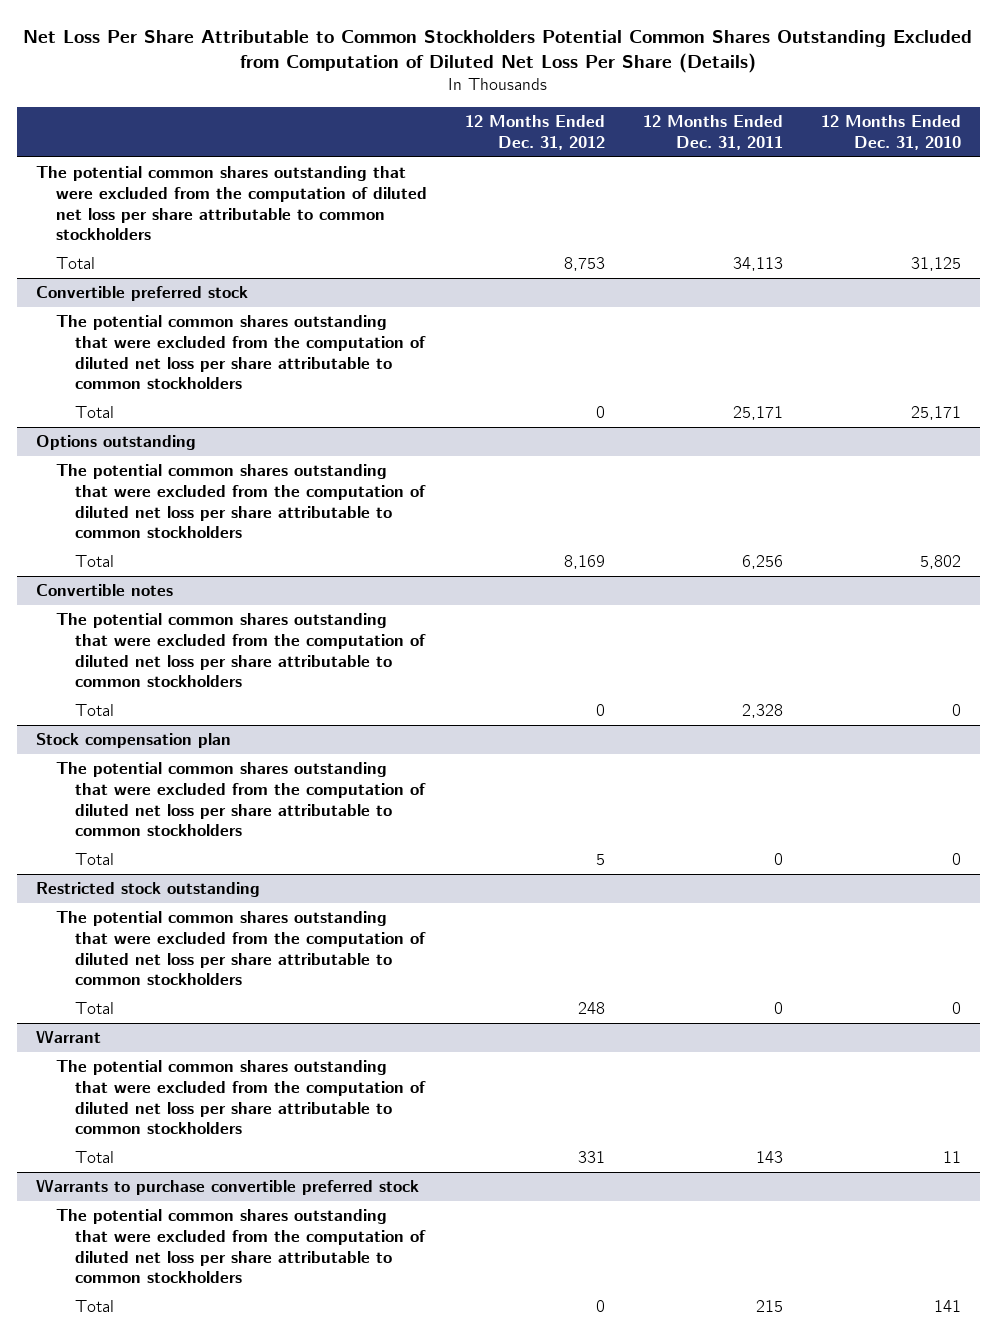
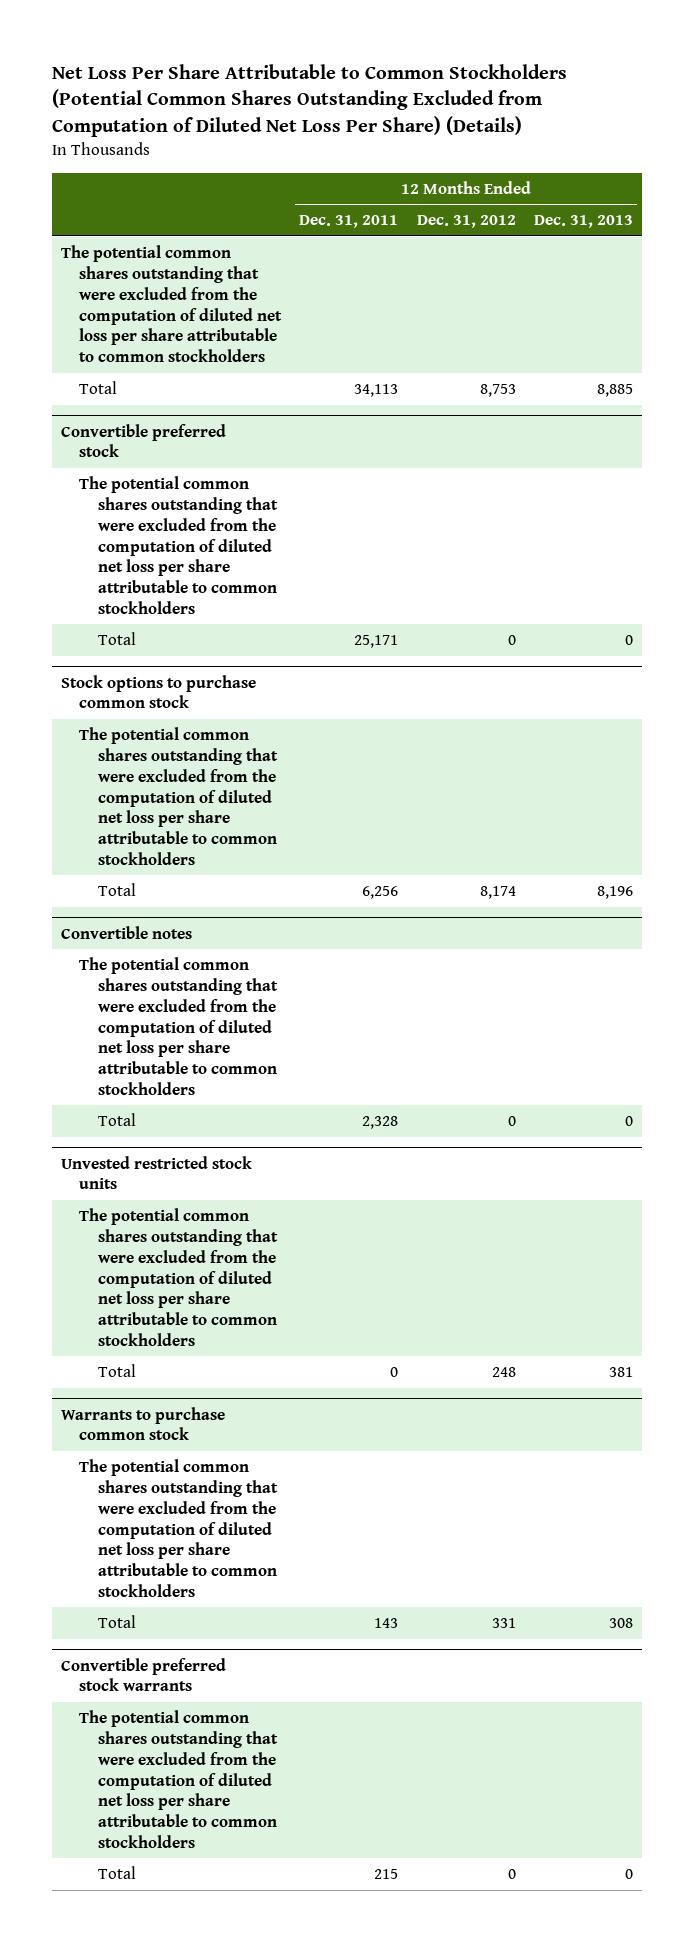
- Net Loss Per Share Attributable to Common Stockholders Potential Common Shares Outstanding Excluded from Computation of Diluted Net Loss Per Share (Details)
+ Net Loss Per Share Attributable to Common Stockholders (Potential Common Shares Outstanding Excluded from Computation of Diluted Net Loss Per Share) (Details)
- | 12 Months Ended Dec. 31, 2012 | 12 Months Ended Dec. 31, 2011 | 12 Months Ended Dec. 31, 2010
+ | 12 Months Ended Dec. 31, 2011 | 12 Months Ended Dec. 31, 2012 | 12 Months Ended Dec. 31, 2013
- Options outstanding
+ Stock options to purchase common stock
- Total | 8,169 | 6,256 | 5,802
+ Total | 6,256 | 8,174 | 8,196
- Stock compensation plan
- The potential common shares outstanding that were excluded from the computation of diluted net loss per share attributable to common stockholders
- Total | 5 | 0 | 0
- Restricted stock outstanding
+ Unvested restricted stock units
- Warrant
+ Warrants to purchase common stock
- Warrants to purchase convertible preferred stock
+ Convertible preferred stock warrants

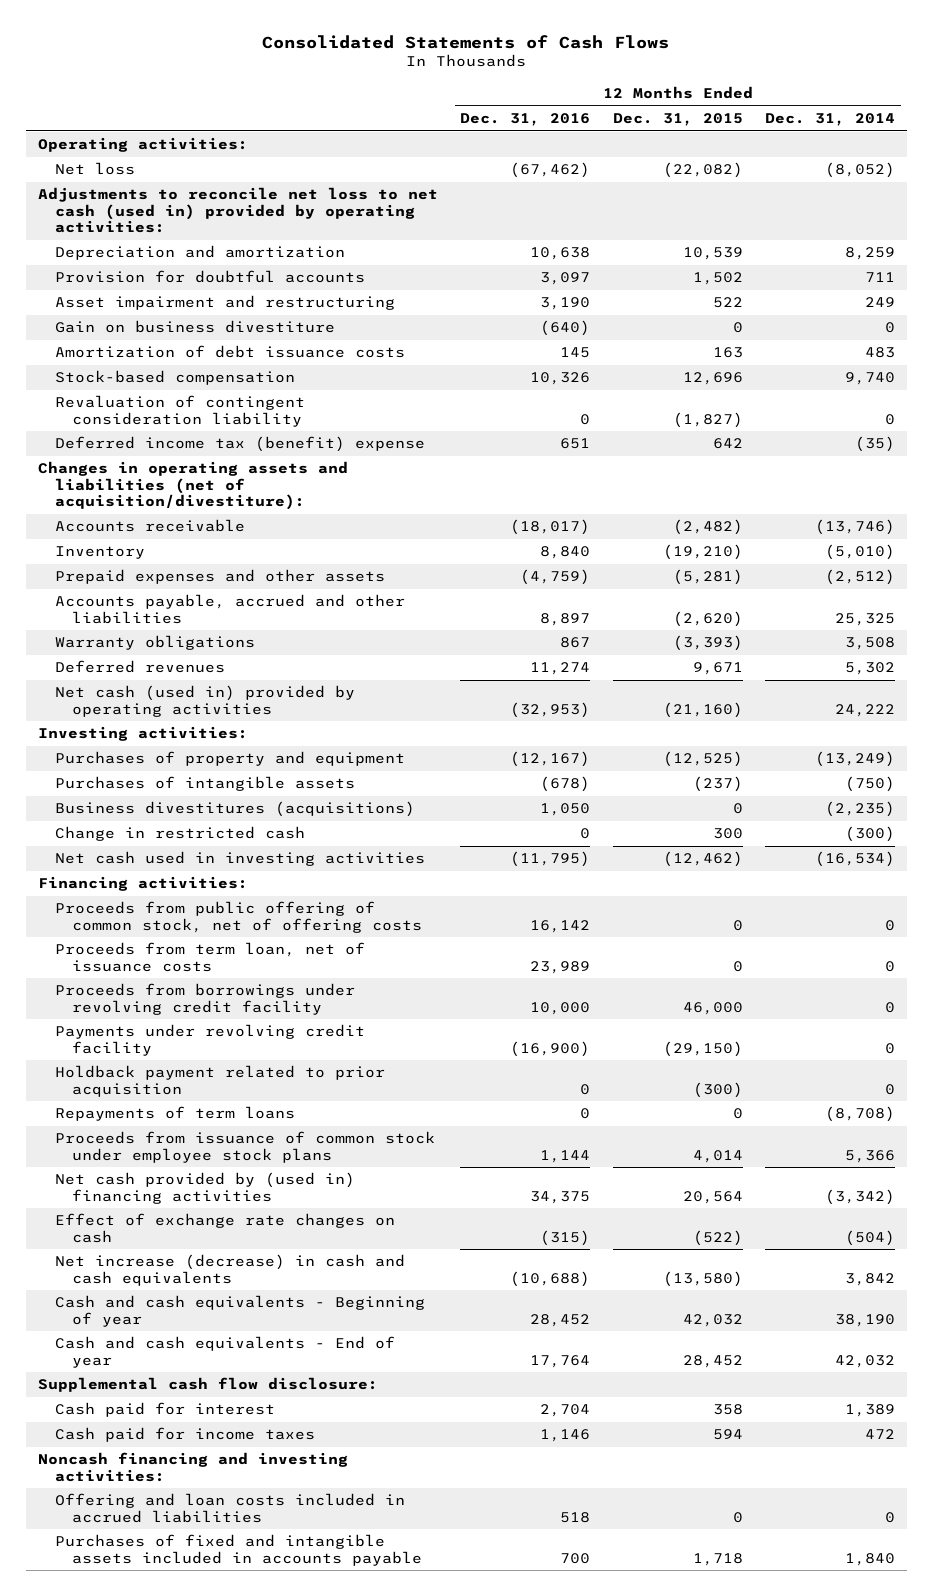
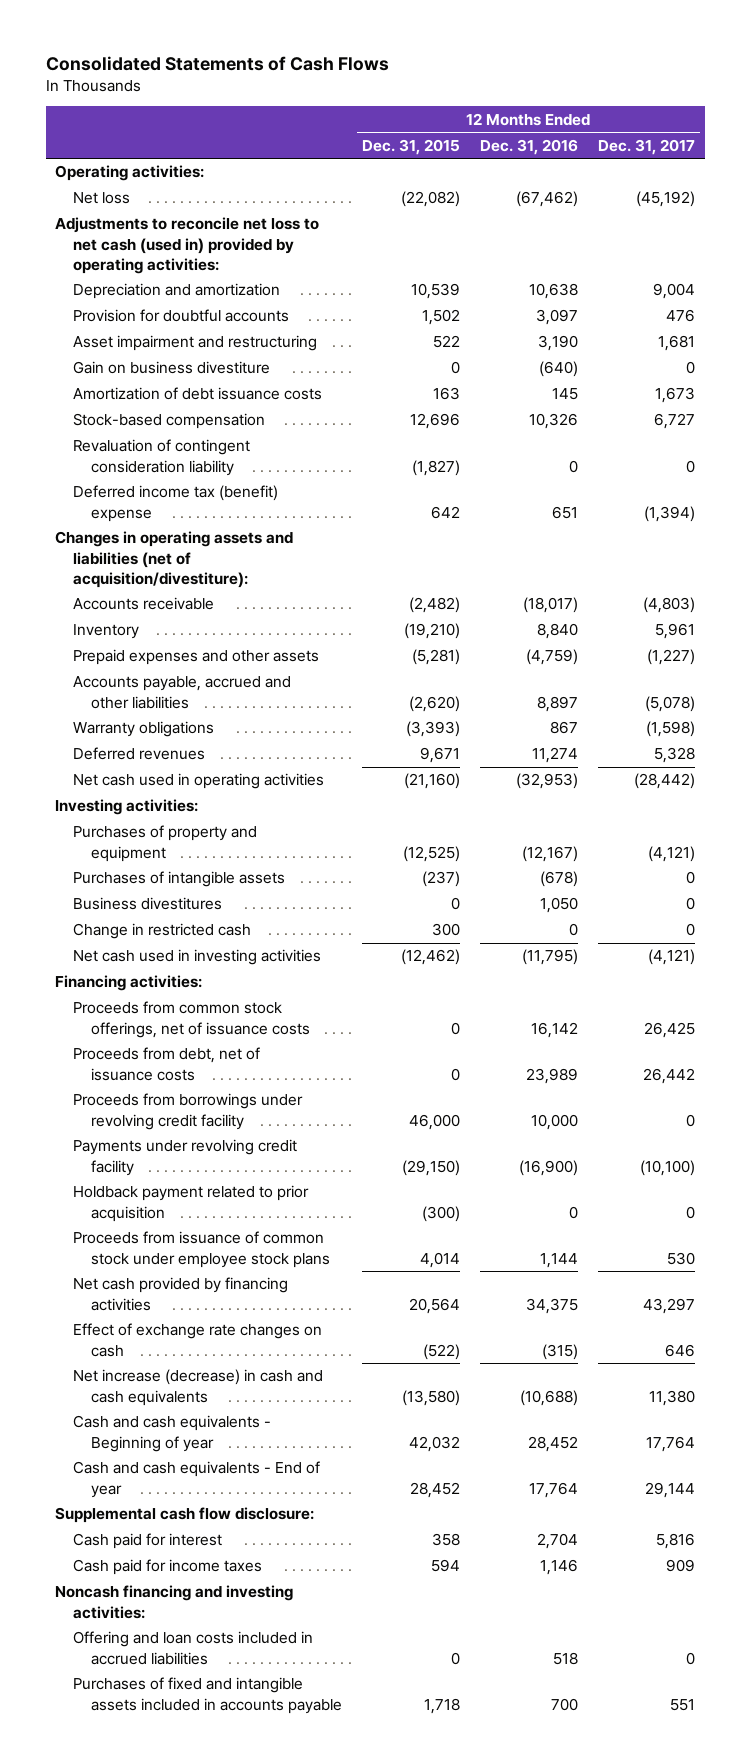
- | 12 Months Ended Dec. 31, 2016 | 12 Months Ended Dec. 31, 2015 | 12 Months Ended Dec. 31, 2014
+ | 12 Months Ended Dec. 31, 2015 | 12 Months Ended Dec. 31, 2016 | 12 Months Ended Dec. 31, 2017
- Net cash (used in) provided by operating activities | (32,953) | (21,160) | 24,222
+ Net cash used in operating activities | (21,160) | (32,953) | (28,442)
- Business divestitures (acquisitions) | 1,050 | 0 | (2,235)
+ Business divestitures | 0 | 1,050 | 0
- Proceeds from public offering of common stock, net of offering costs | 16,142 | 0 | 0
- Proceeds from term loan, net of issuance costs | 23,989 | 0 | 0
+ Proceeds from common stock offerings, net of issuance costs | 0 | 16,142 | 26,425
+ Proceeds from debt, net of issuance costs | 0 | 23,989 | 26,442
- Repayments of term loans | 0 | 0 | (8,708)
- Net cash provided by (used in) financing activities | 34,375 | 20,564 | (3,342)
+ Net cash provided by financing activities | 20,564 | 34,375 | 43,297

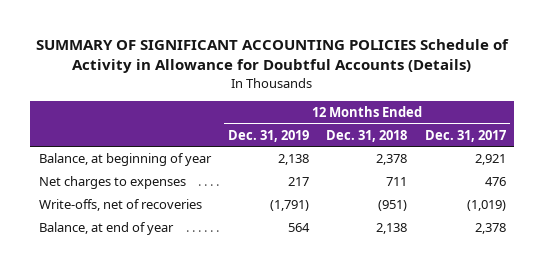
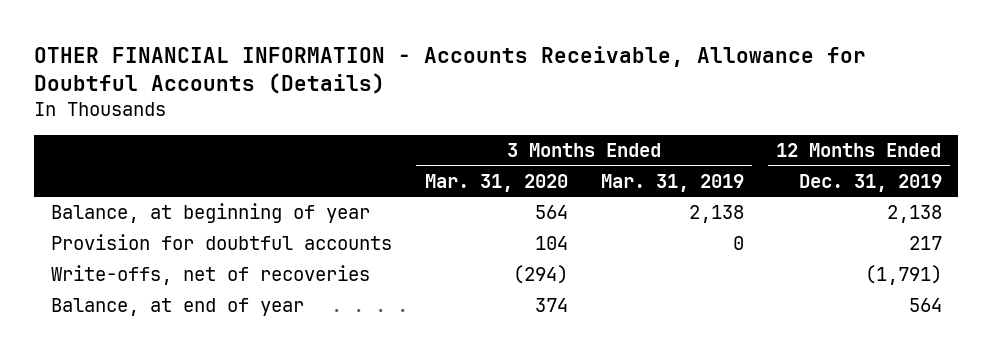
- SUMMARY OF SIGNIFICANT ACCOUNTING POLICIES Schedule of Activity in Allowance for Doubtful Accounts (Details)
+ OTHER FINANCIAL INFORMATION - Accounts Receivable, Allowance for Doubtful Accounts (Details)
- | 12 Months Ended Dec. 31, 2019 | 12 Months Ended Dec. 31, 2018 | 12 Months Ended Dec. 31, 2017
+ | 3 Months Ended Mar. 31, 2020 | 3 Months Ended Mar. 31, 2019 | 12 Months Ended Dec. 31, 2019
- Net charges to expenses | 217 | 711 | 476
+ Provision for doubtful accounts | 104 | 0 | 217

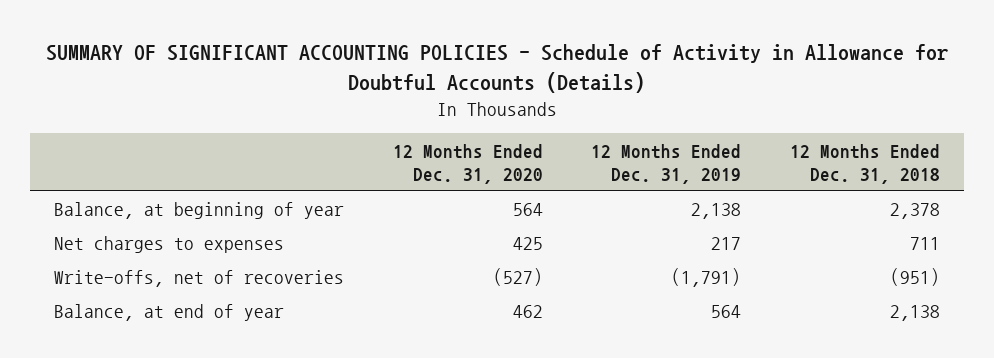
- OTHER FINANCIAL INFORMATION - Accounts Receivable, Allowance for Doubtful Accounts (Details)
+ SUMMARY OF SIGNIFICANT ACCOUNTING POLICIES - Schedule of Activity in Allowance for Doubtful Accounts (Details)
- | 3 Months Ended Mar. 31, 2020 | 3 Months Ended Mar. 31, 2019 | 12 Months Ended Dec. 31, 2019
+ | 12 Months Ended Dec. 31, 2020 | 12 Months Ended Dec. 31, 2019 | 12 Months Ended Dec. 31, 2018
- Provision for doubtful accounts | 104 | 0 | 217
+ Net charges to expenses | 425 | 217 | 711

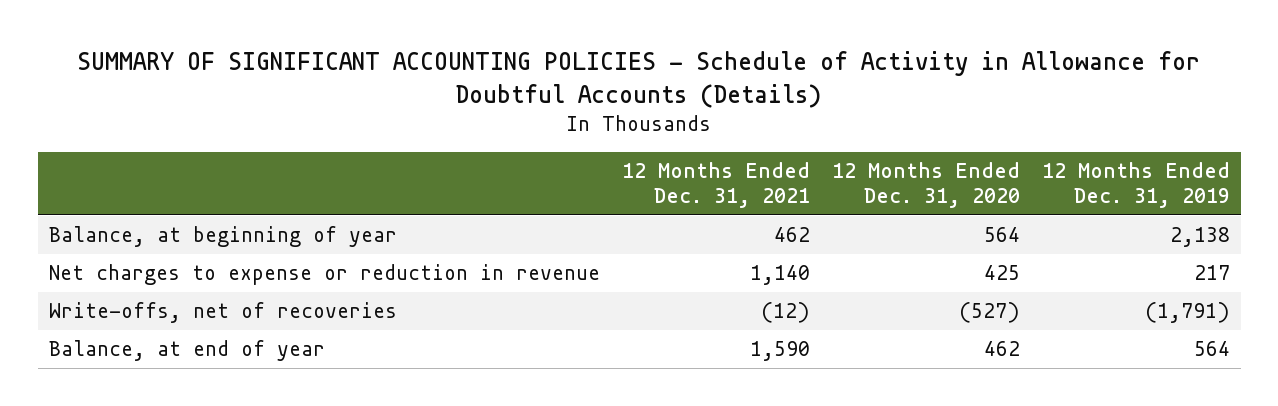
- | 12 Months Ended Dec. 31, 2020 | 12 Months Ended Dec. 31, 2019 | 12 Months Ended Dec. 31, 2018
+ | 12 Months Ended Dec. 31, 2021 | 12 Months Ended Dec. 31, 2020 | 12 Months Ended Dec. 31, 2019
- Net charges to expenses | 425 | 217 | 711
+ Net charges to expense or reduction in revenue | 1,140 | 425 | 217

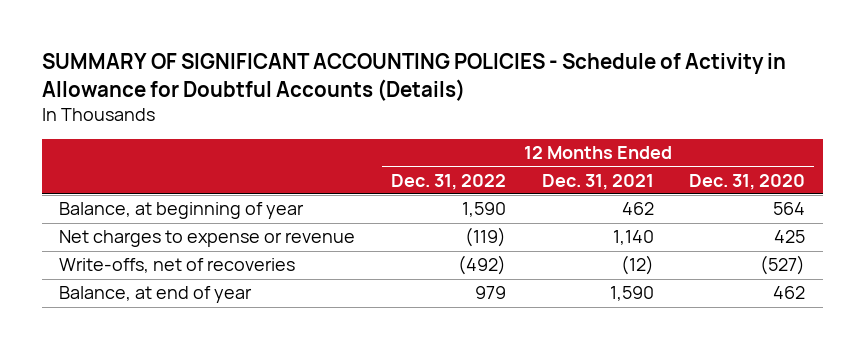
- | 12 Months Ended Dec. 31, 2021 | 12 Months Ended Dec. 31, 2020 | 12 Months Ended Dec. 31, 2019
+ | 12 Months Ended Dec. 31, 2022 | 12 Months Ended Dec. 31, 2021 | 12 Months Ended Dec. 31, 2020
- Net charges to expense or reduction in revenue | 1,140 | 425 | 217
+ Net charges to expense or revenue | (119) | 1,140 | 425

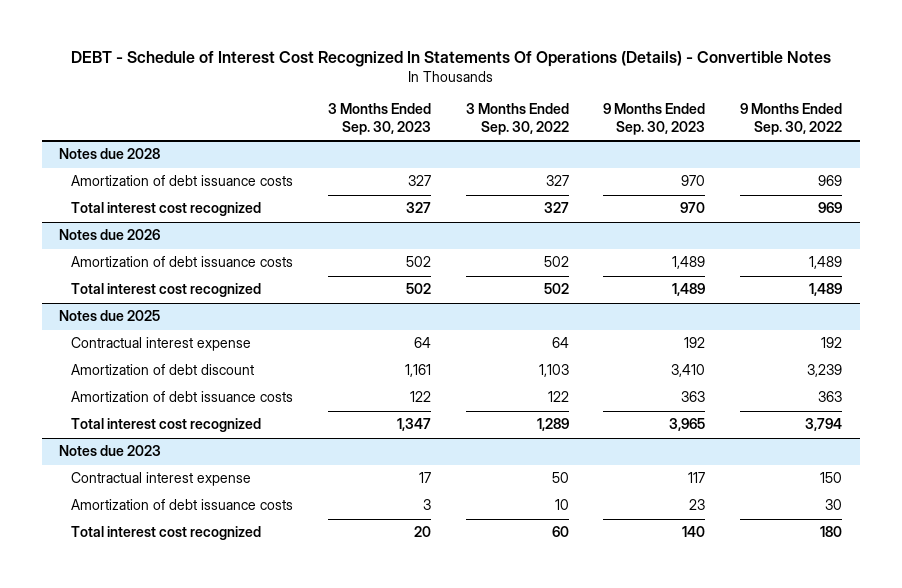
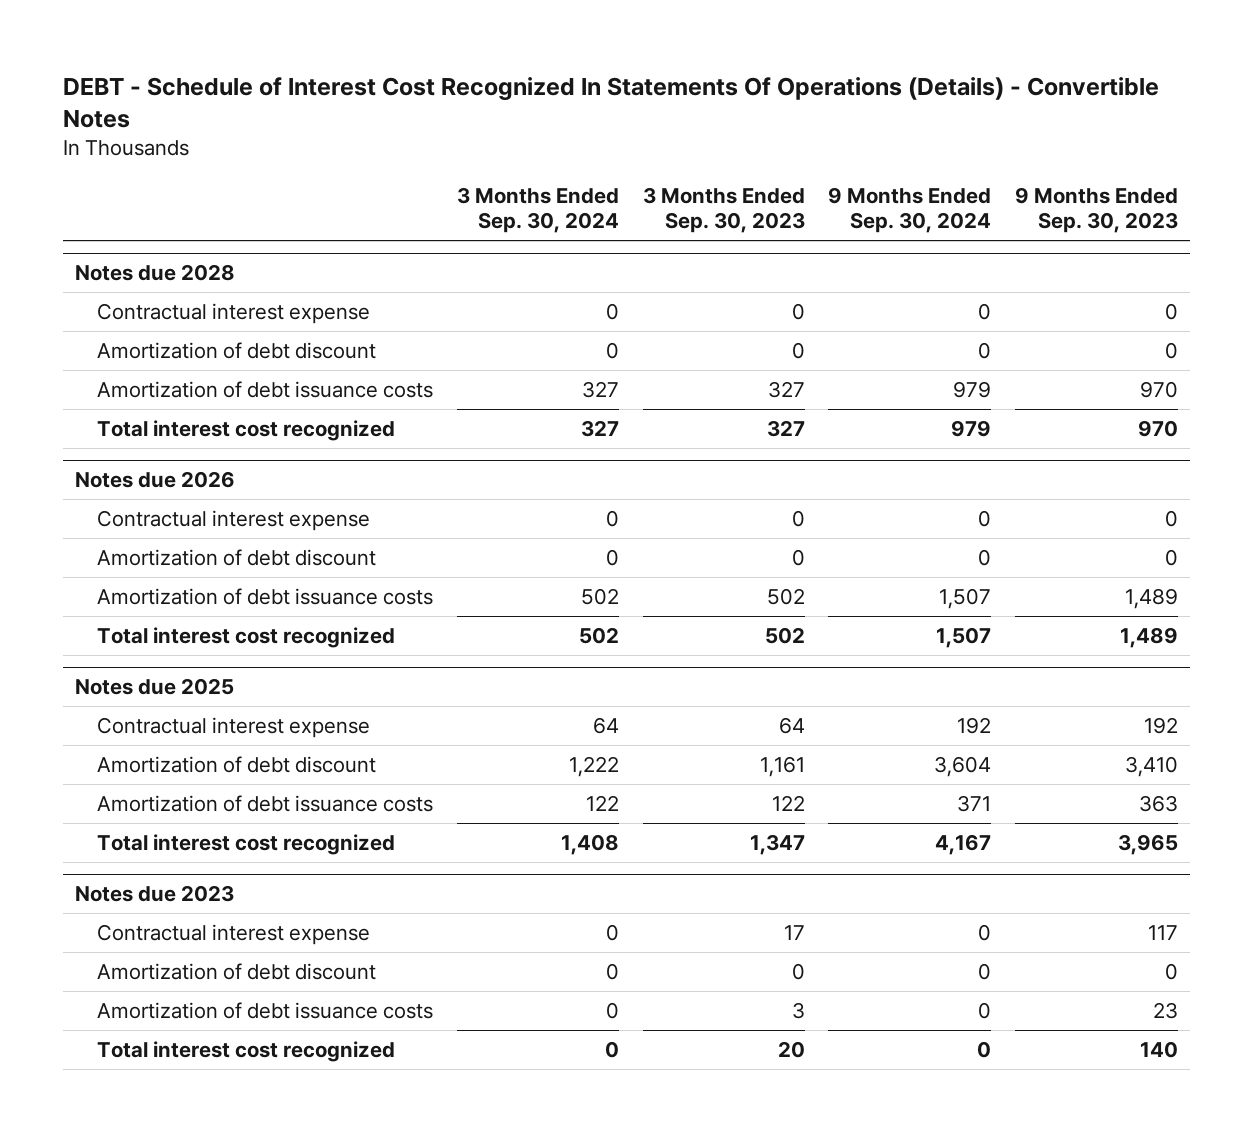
- | 3 Months Ended Sep. 30, 2023 | 3 Months Ended Sep. 30, 2022 | 9 Months Ended Sep. 30, 2023 | 9 Months Ended Sep. 30, 2022
+ | 3 Months Ended Sep. 30, 2024 | 3 Months Ended Sep. 30, 2023 | 9 Months Ended Sep. 30, 2024 | 9 Months Ended Sep. 30, 2023
@ Notes due 2028
+ Contractual interest expense | 0 | 0 | 0 | 0
+ Amortization of debt discount | 0 | 0 | 0 | 0
@ Notes due 2026
+ Contractual interest expense | 0 | 0 | 0 | 0
+ Amortization of debt discount | 0 | 0 | 0 | 0
@ Notes due 2023
+ Amortization of debt discount | 0 | 0 | 0 | 0

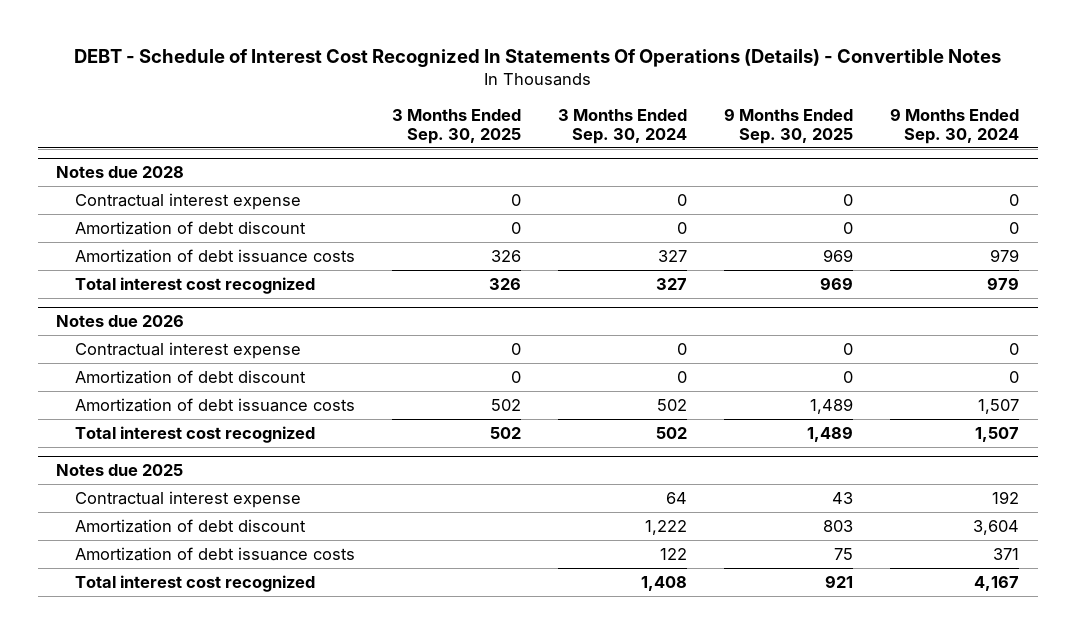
- | 3 Months Ended Sep. 30, 2024 | 3 Months Ended Sep. 30, 2023 | 9 Months Ended Sep. 30, 2024 | 9 Months Ended Sep. 30, 2023
+ | 3 Months Ended Sep. 30, 2025 | 3 Months Ended Sep. 30, 2024 | 9 Months Ended Sep. 30, 2025 | 9 Months Ended Sep. 30, 2024
- Notes due 2023
- Contractual interest expense | 0 | 17 | 0 | 117
- Amortization of debt discount | 0 | 0 | 0 | 0
- Amortization of debt issuance costs | 0 | 3 | 0 | 23
- Total interest cost recognized | 0 | 20 | 0 | 140

